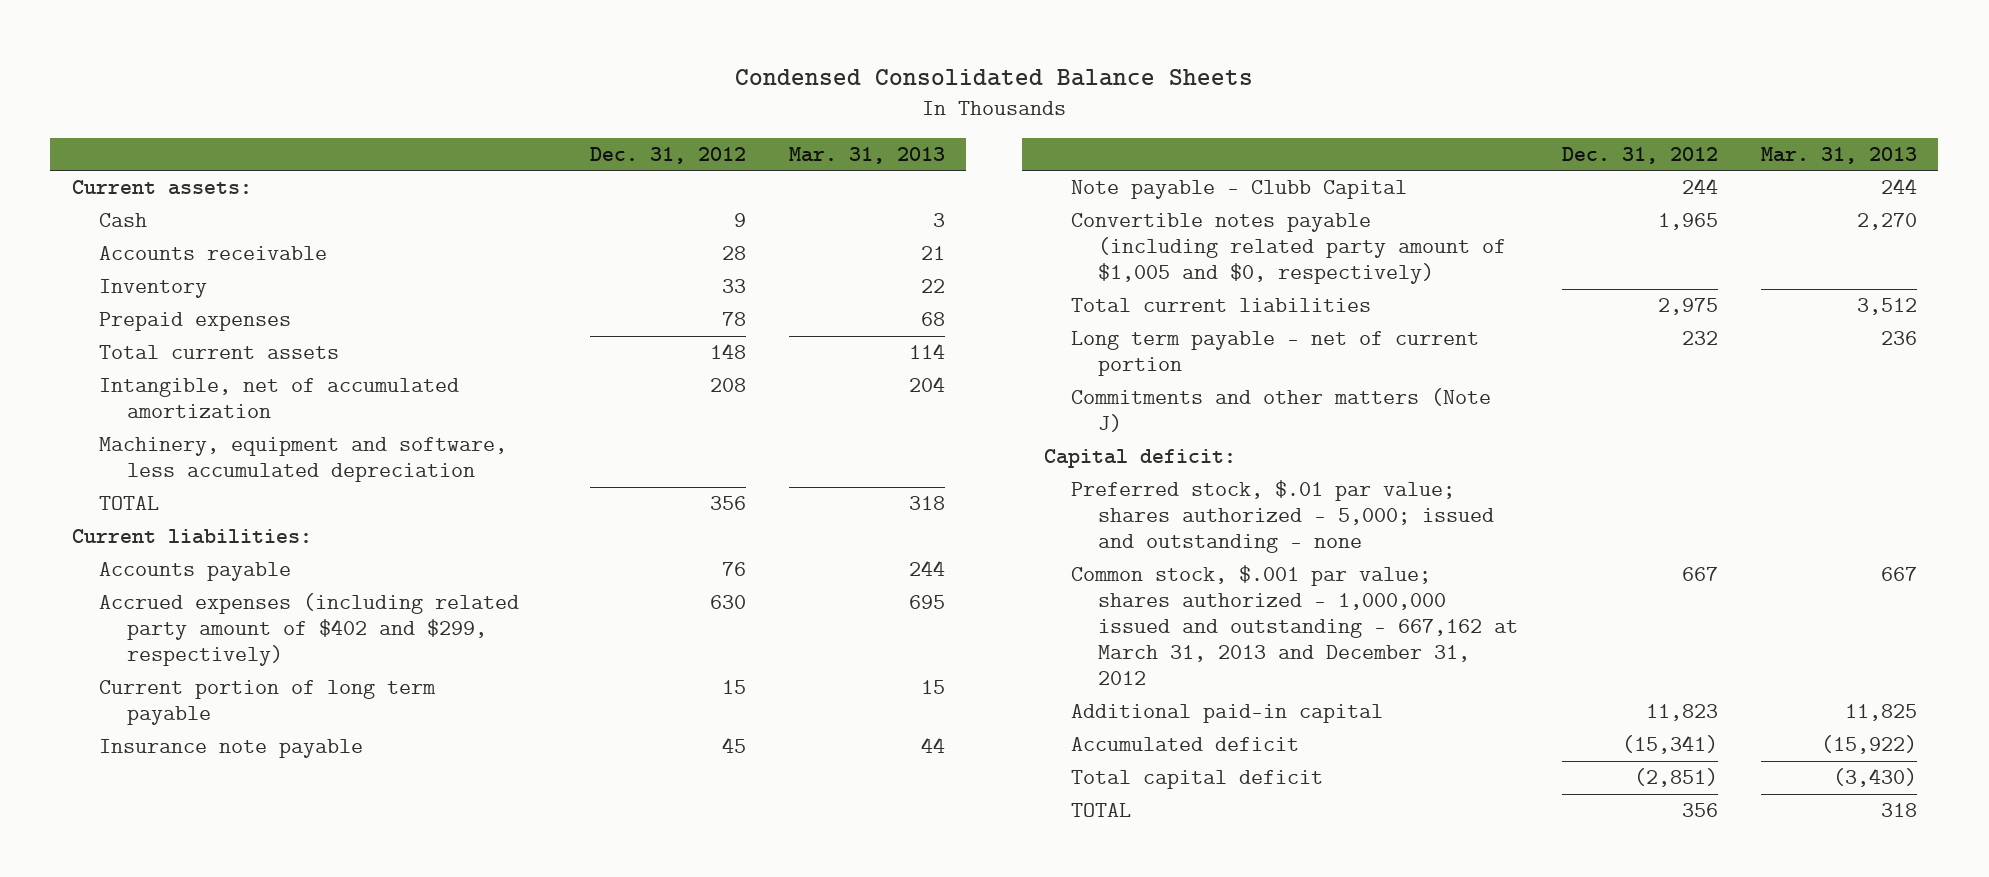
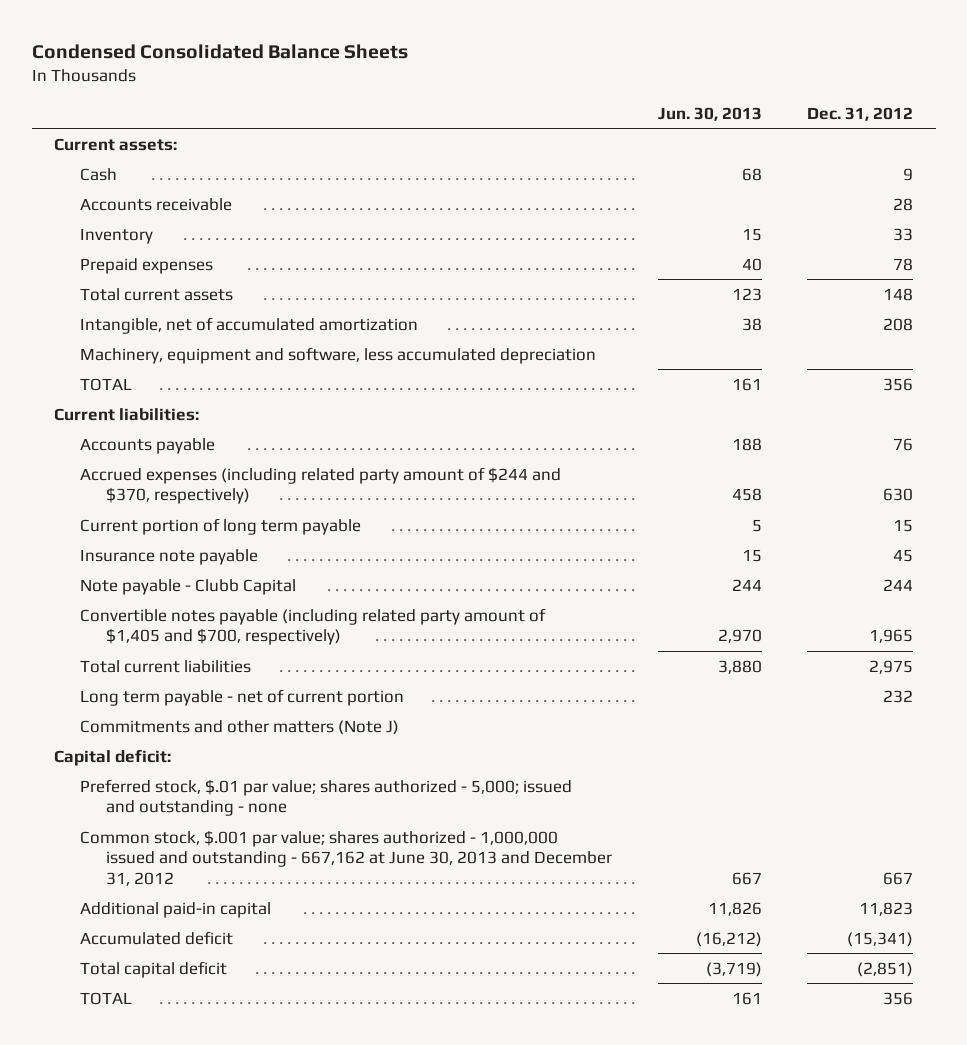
- | Dec. 31, 2012 | Mar. 31, 2013
+ | Jun. 30, 2013 | Dec. 31, 2012
- Accrued expenses (including related party amount of $402 and $299, respectively) | 630 | 695
+ Accrued expenses (including related party amount of $244 and $370, respectively) | 458 | 630
- Convertible notes payable (including related party amount of $1,005 and $0, respectively) | 1,965 | 2,270
+ Convertible notes payable (including related party amount of $1,405 and $700, respectively) | 2,970 | 1,965
- Common stock, $.001 par value; shares authorized - 1,000,000 issued and outstanding - 667,162 at March 31, 2013 and December 31, 2012 | 667 | 667
+ Common stock, $.001 par value; shares authorized - 1,000,000 issued and outstanding - 667,162 at June 30, 2013 and December 31, 2012 | 667 | 667

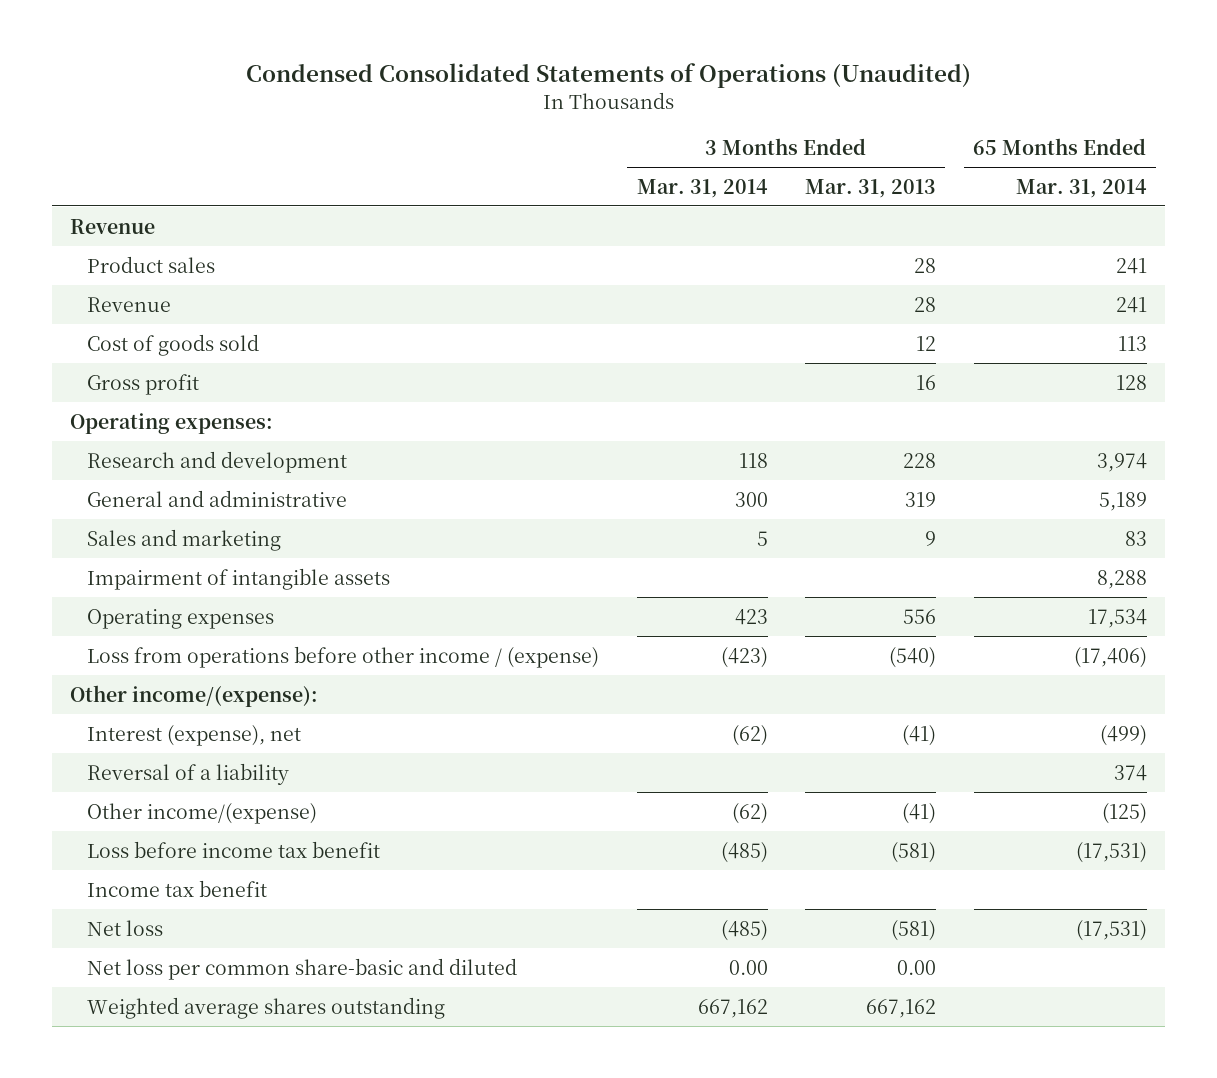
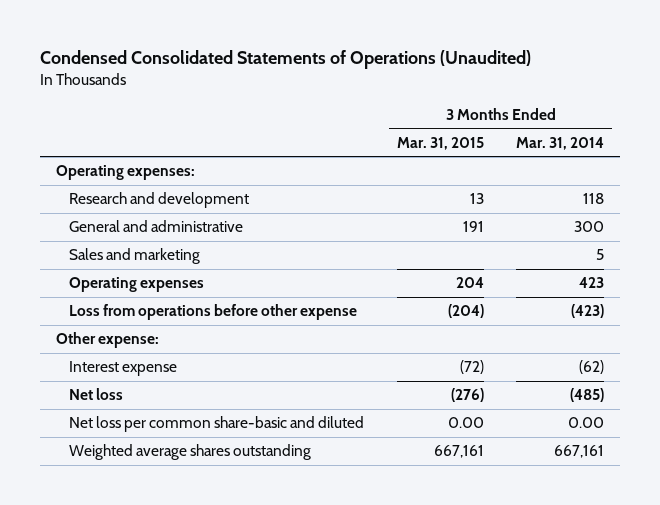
- | 3 Months Ended Mar. 31, 2014 | 3 Months Ended Mar. 31, 2013 | 65 Months Ended Mar. 31, 2014
+ | 3 Months Ended Mar. 31, 2015 | 3 Months Ended Mar. 31, 2014
- Revenue
- Product sales | | 28 | 241
- Revenue | | 28 | 241
- Cost of goods sold | | 12 | 113
- Gross profit | | 16 | 128
- Impairment of intangible assets | | | 8,288
- Loss from operations before other income / (expense) | (423) | (540) | (17,406)
- Other income/(expense):
- Interest (expense), net | (62) | (41) | (499)
- Reversal of a liability | | | 374
- Other income/(expense) | (62) | (41) | (125)
- Loss before income tax benefit | (485) | (581) | (17,531)
- Income tax benefit
+ Loss from operations before other expense | (204) | (423)
+ Other expense:
+ Interest expense | (72) | (62)
- Weighted average shares outstanding | 667,162 | 667,162 |
+ Weighted average shares outstanding | 667,161 | 667,161

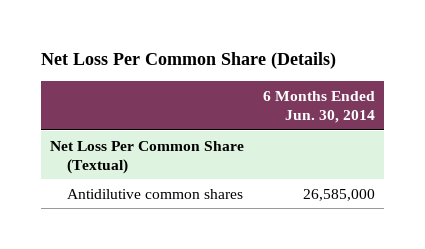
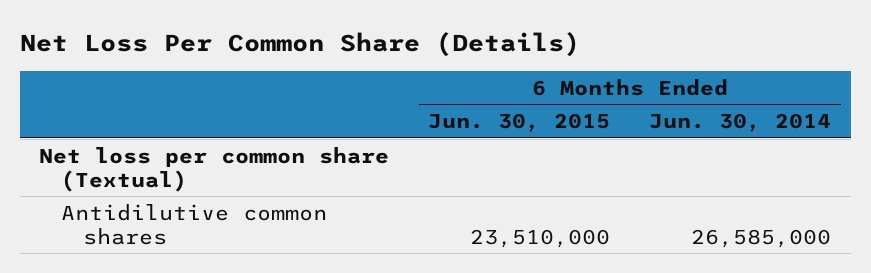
- | 6 Months Ended Jun. 30, 2014
+ | 6 Months Ended Jun. 30, 2015 | 6 Months Ended Jun. 30, 2014
- Net Loss Per Common Share (Textual)
+ Net loss per common share (Textual)

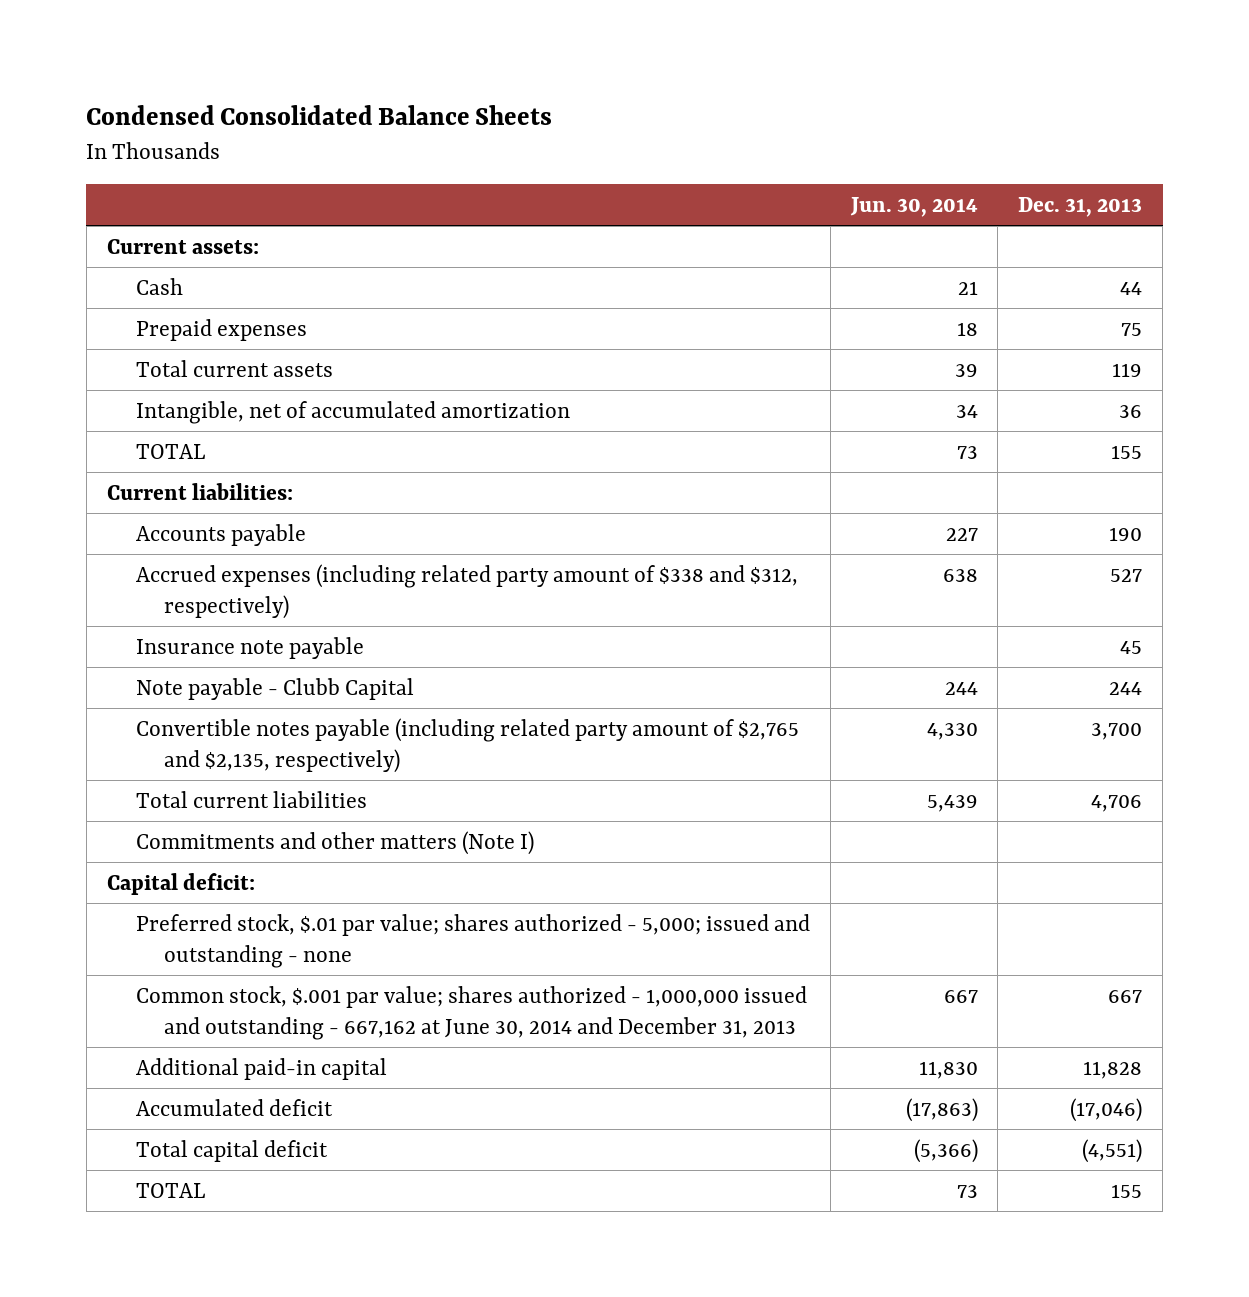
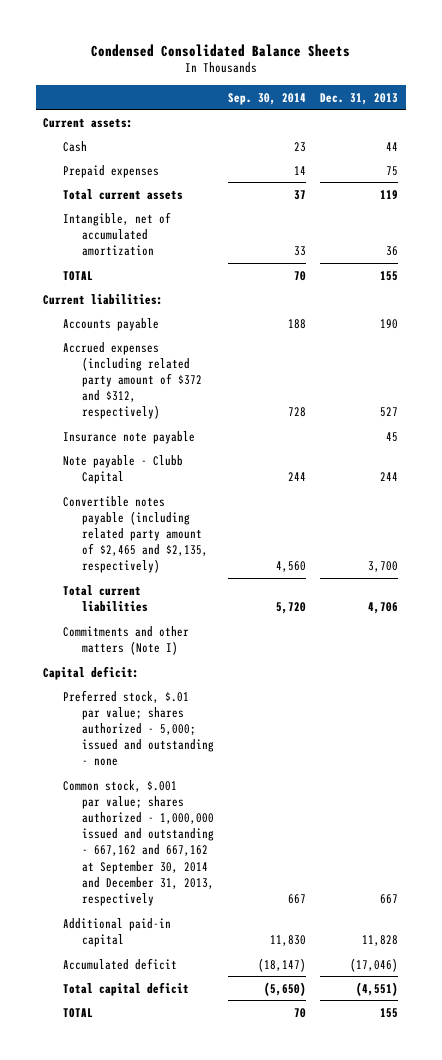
- | Jun. 30, 2014 | Dec. 31, 2013
+ | Sep. 30, 2014 | Dec. 31, 2013
- Accrued expenses (including related party amount of $338 and $312, respectively) | 638 | 527
+ Accrued expenses (including related party amount of $372 and $312, respectively) | 728 | 527
- Convertible notes payable (including related party amount of $2,765 and $2,135, respectively) | 4,330 | 3,700
+ Convertible notes payable (including related party amount of $2,465 and $2,135, respectively) | 4,560 | 3,700
- Common stock, $.001 par value; shares authorized - 1,000,000 issued and outstanding - 667,162 at June 30, 2014 and December 31, 2013 | 667 | 667
+ Common stock, $.001 par value; shares authorized - 1,000,000 issued and outstanding - 667,162 and 667,162 at September 30, 2014 and December 31, 2013, respectively | 667 | 667

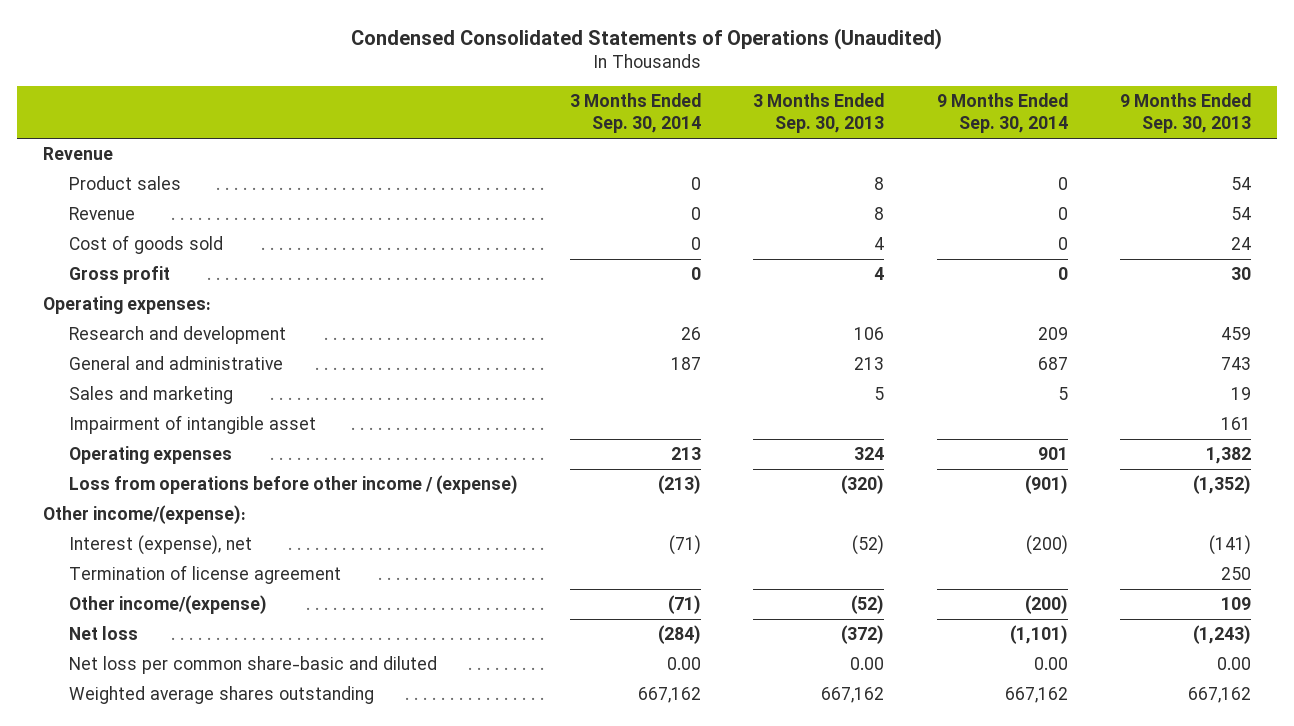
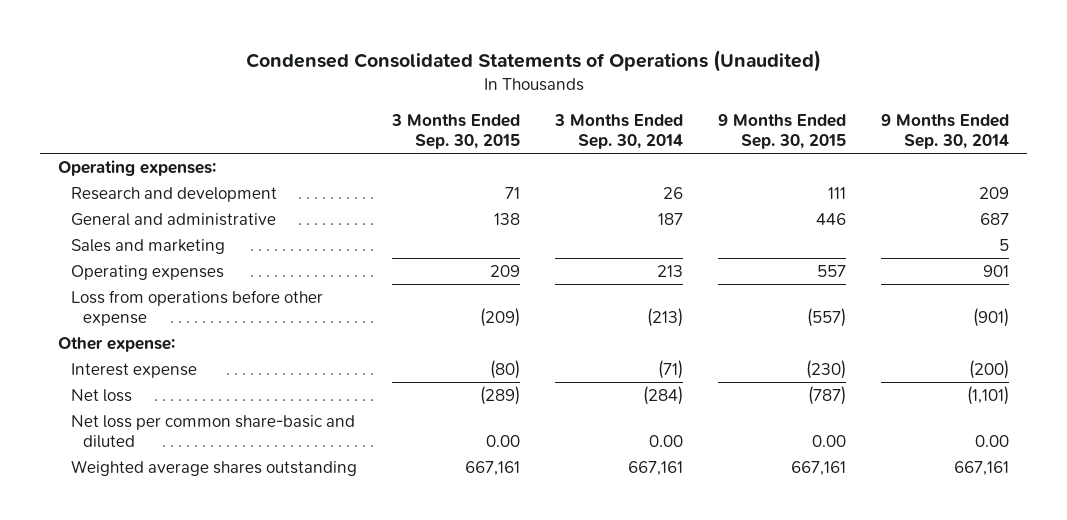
- | 3 Months Ended Sep. 30, 2014 | 3 Months Ended Sep. 30, 2013 | 9 Months Ended Sep. 30, 2014 | 9 Months Ended Sep. 30, 2013
+ | 3 Months Ended Sep. 30, 2015 | 3 Months Ended Sep. 30, 2014 | 9 Months Ended Sep. 30, 2015 | 9 Months Ended Sep. 30, 2014
- Revenue
- Product sales | 0 | 8 | 0 | 54
- Revenue | 0 | 8 | 0 | 54
- Cost of goods sold | 0 | 4 | 0 | 24
- Gross profit | 0 | 4 | 0 | 30
- Impairment of intangible asset | | | | 161
- Loss from operations before other income / (expense) | (213) | (320) | (901) | (1,352)
- Other income/(expense):
- Interest (expense), net | (71) | (52) | (200) | (141)
- Termination of license agreement | | | | 250
- Other income/(expense) | (71) | (52) | (200) | 109
+ Loss from operations before other expense | (209) | (213) | (557) | (901)
+ Other expense:
+ Interest expense | (80) | (71) | (230) | (200)
- Weighted average shares outstanding | 667,162 | 667,162 | 667,162 | 667,162
+ Weighted average shares outstanding | 667,161 | 667,161 | 667,161 | 667,161

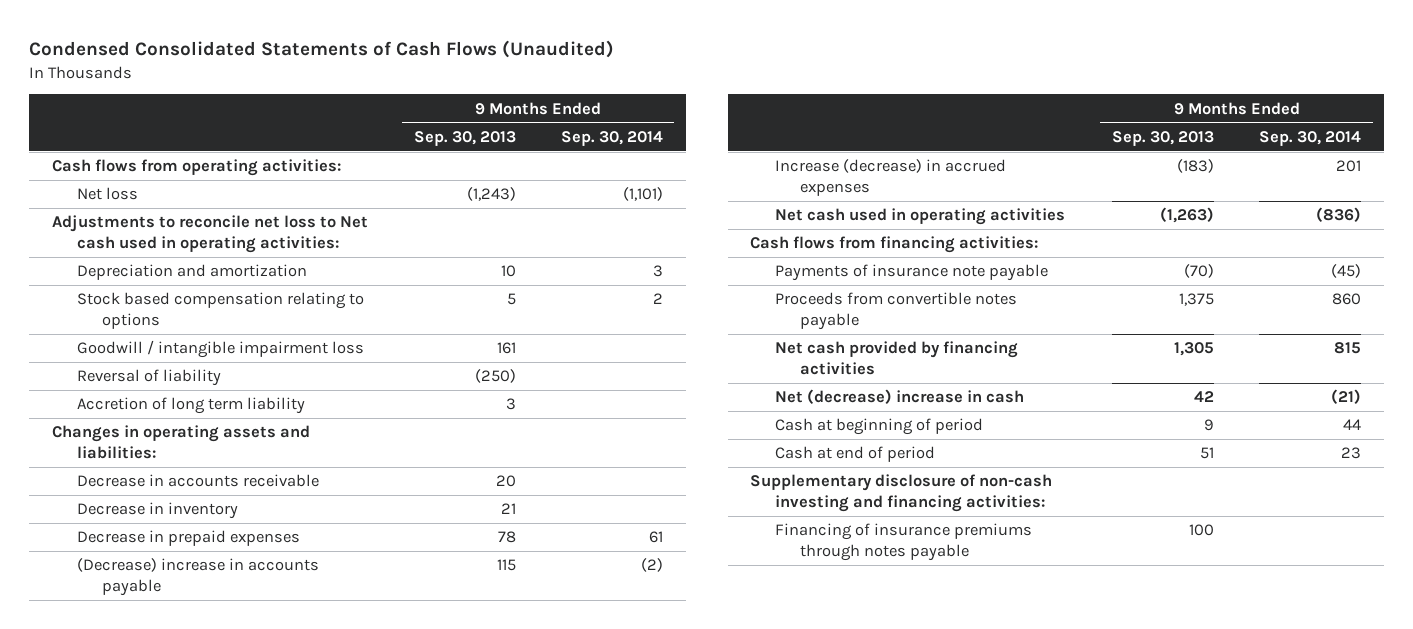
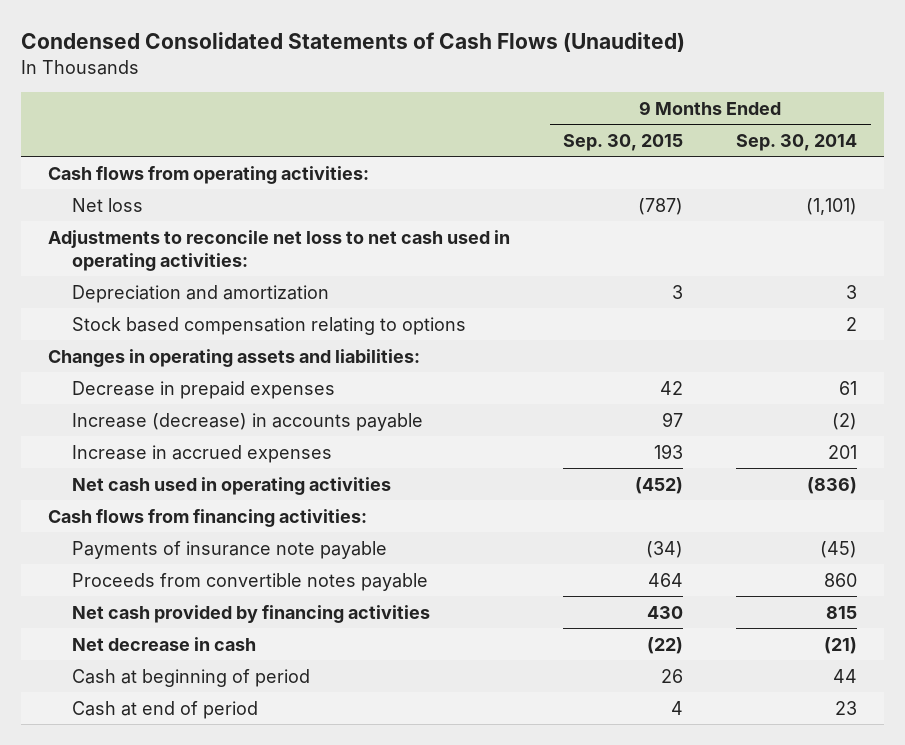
- | 9 Months Ended Sep. 30, 2013 | 9 Months Ended Sep. 30, 2014
+ | 9 Months Ended Sep. 30, 2015 | 9 Months Ended Sep. 30, 2014
- Adjustments to reconcile net loss to Net cash used in operating activities:
+ Adjustments to reconcile net loss to net cash used in operating activities:
- Goodwill / intangible impairment loss | 161 |
- Reversal of liability | (250) |
- Accretion of long term liability | 3 |
- Decrease in accounts receivable | 20 |
- Decrease in inventory | 21 |
- (Decrease) increase in accounts payable | 115 | (2)
- Increase (decrease) in accrued expenses | (183) | 201
+ Increase (decrease) in accounts payable | 97 | (2)
+ Increase in accrued expenses | 193 | 201
- Net (decrease) increase in cash | 42 | (21)
+ Net decrease in cash | (22) | (21)
- Supplementary disclosure of non-cash investing and financing activities:
- Financing of insurance premiums through notes payable | 100 |

